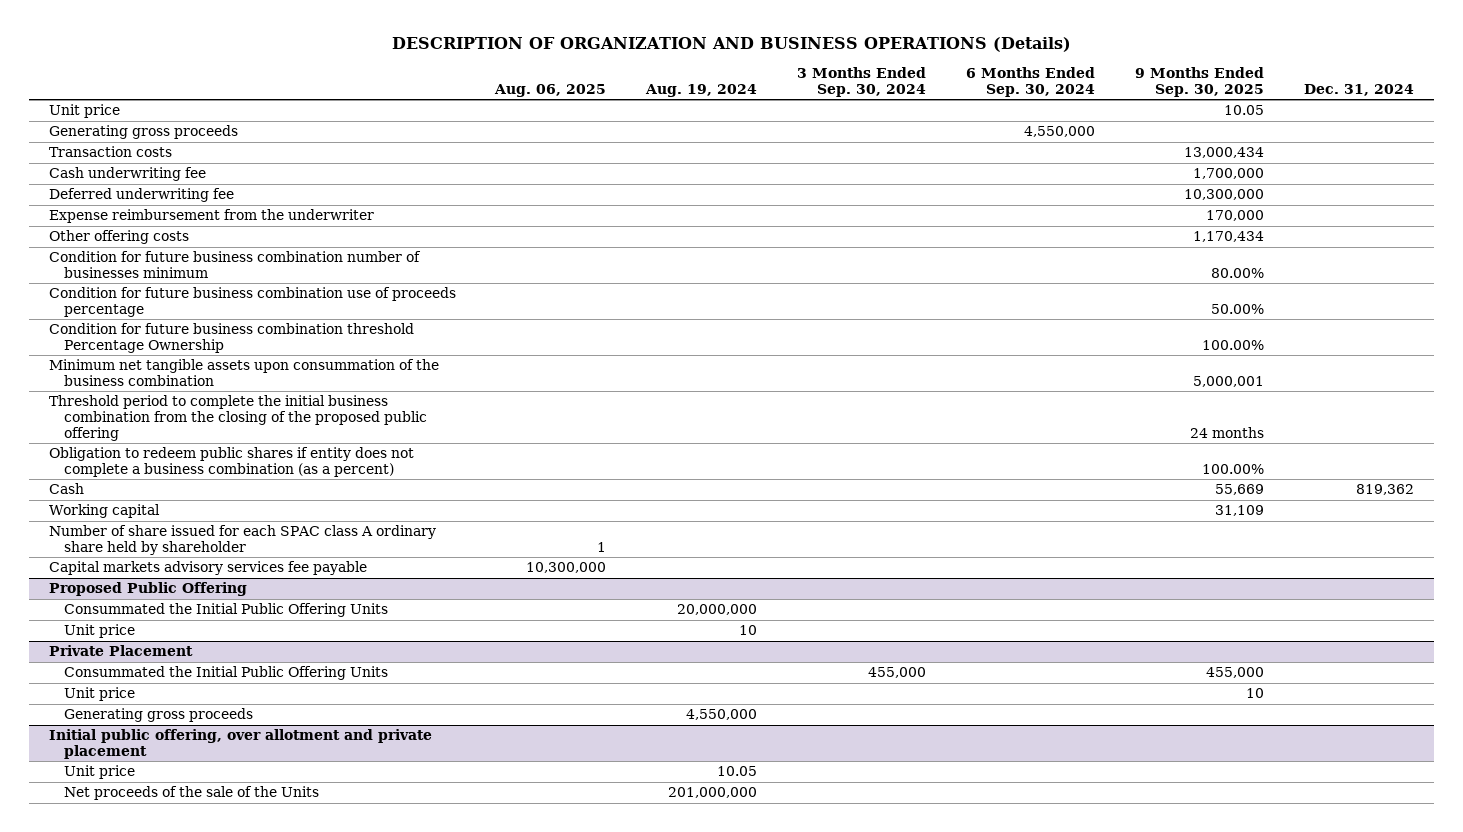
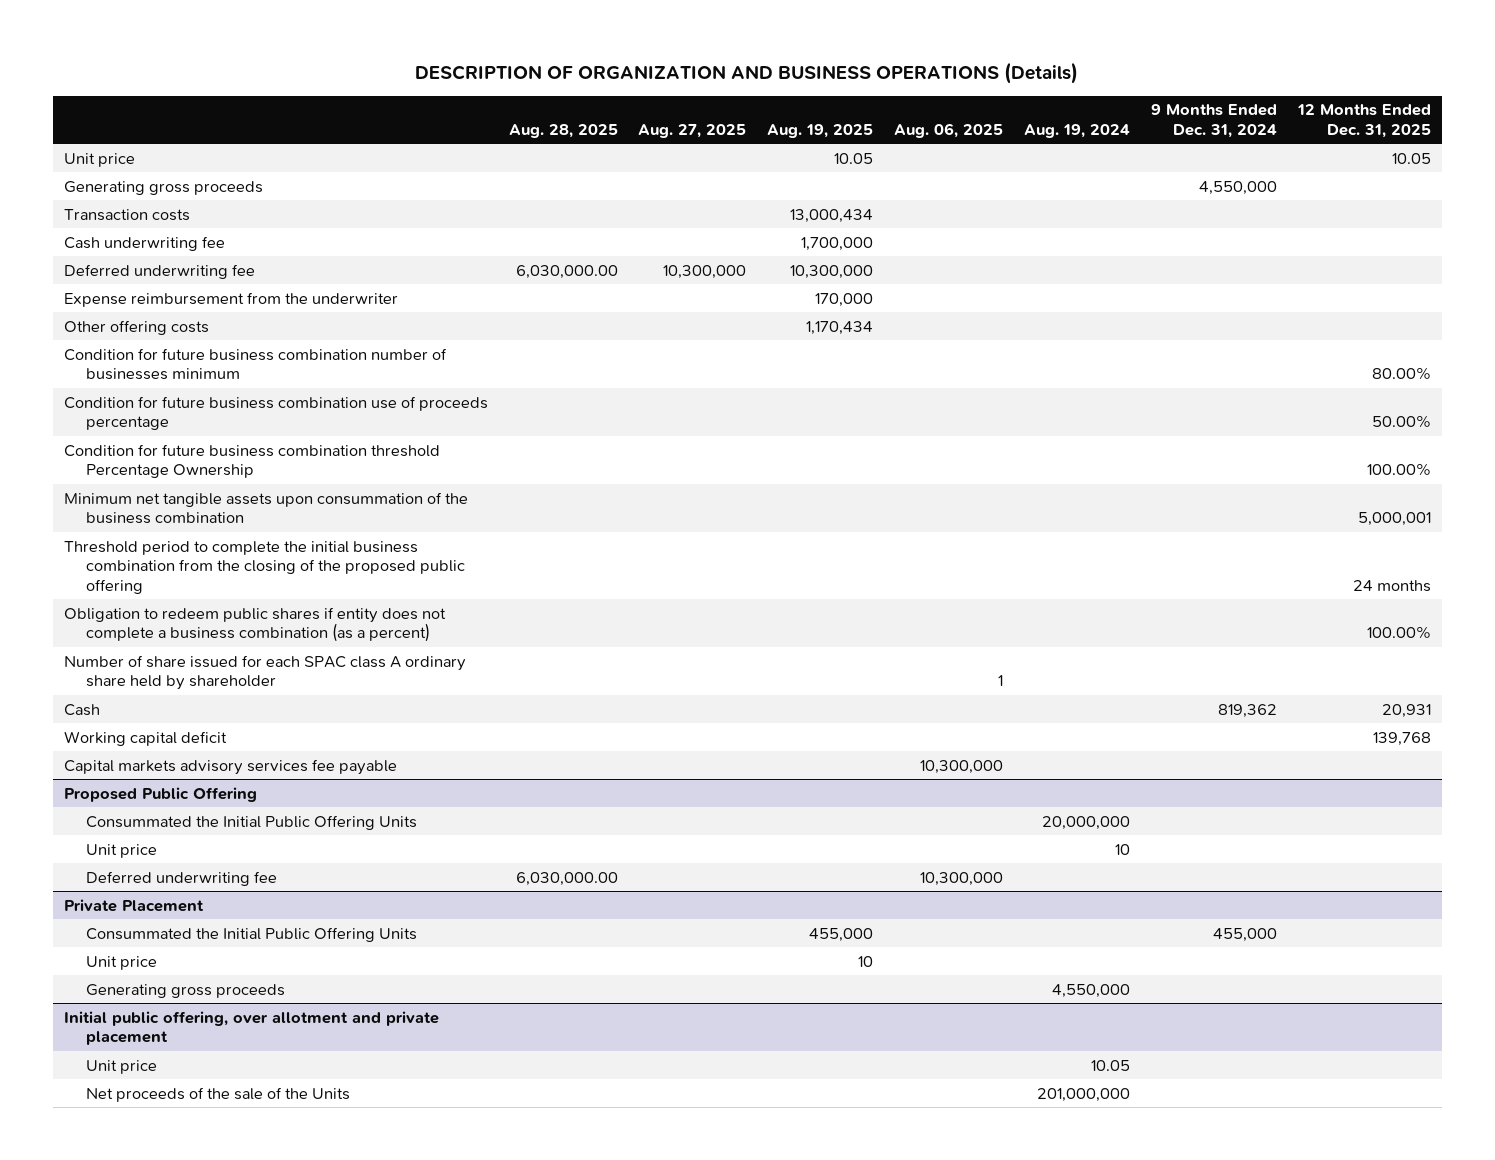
- | Aug. 06, 2025 | Aug. 19, 2024 | 3 Months Ended Sep. 30, 2024 | 6 Months Ended Sep. 30, 2024 | 9 Months Ended Sep. 30, 2025 | Dec. 31, 2024
+ | Aug. 28, 2025 | Aug. 27, 2025 | Aug. 19, 2025 | Aug. 06, 2025 | Aug. 19, 2024 | 9 Months Ended Dec. 31, 2024 | 12 Months Ended Dec. 31, 2025
- Working capital | | | | | 31,109 |
moved down: Cash | | | | | | 819,362 | 20,931
+ Working capital deficit | | | | | | | 139,768
@ Proposed Public Offering
+ Deferred underwriting fee | 6,030,000.00 | | | 10,300,000 | | |

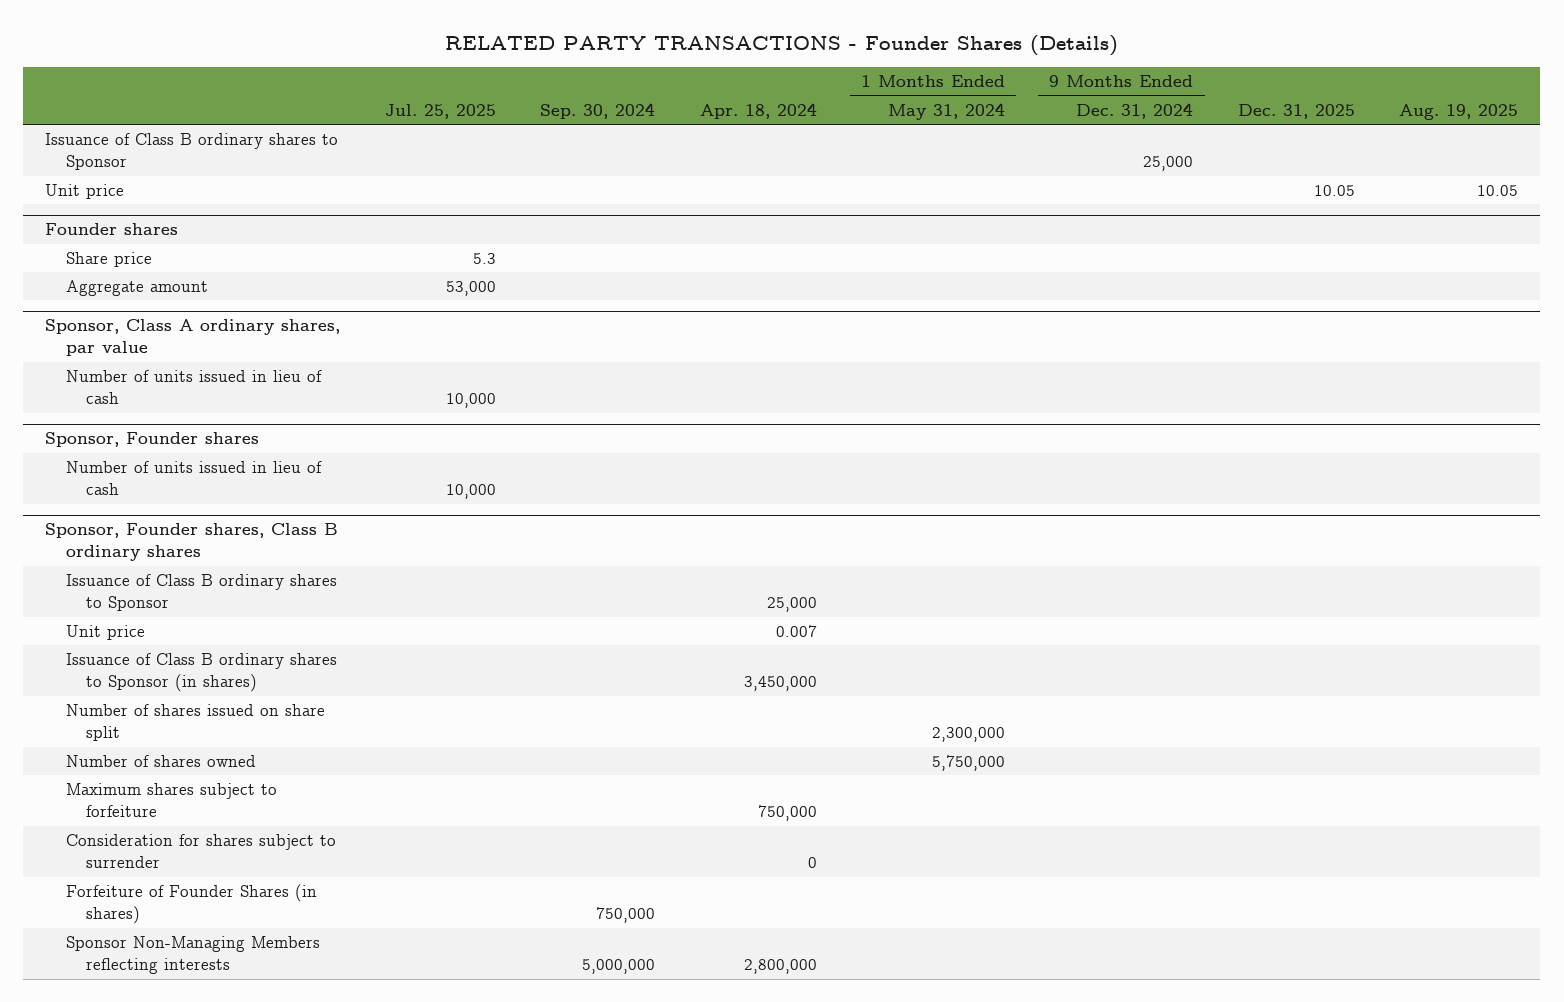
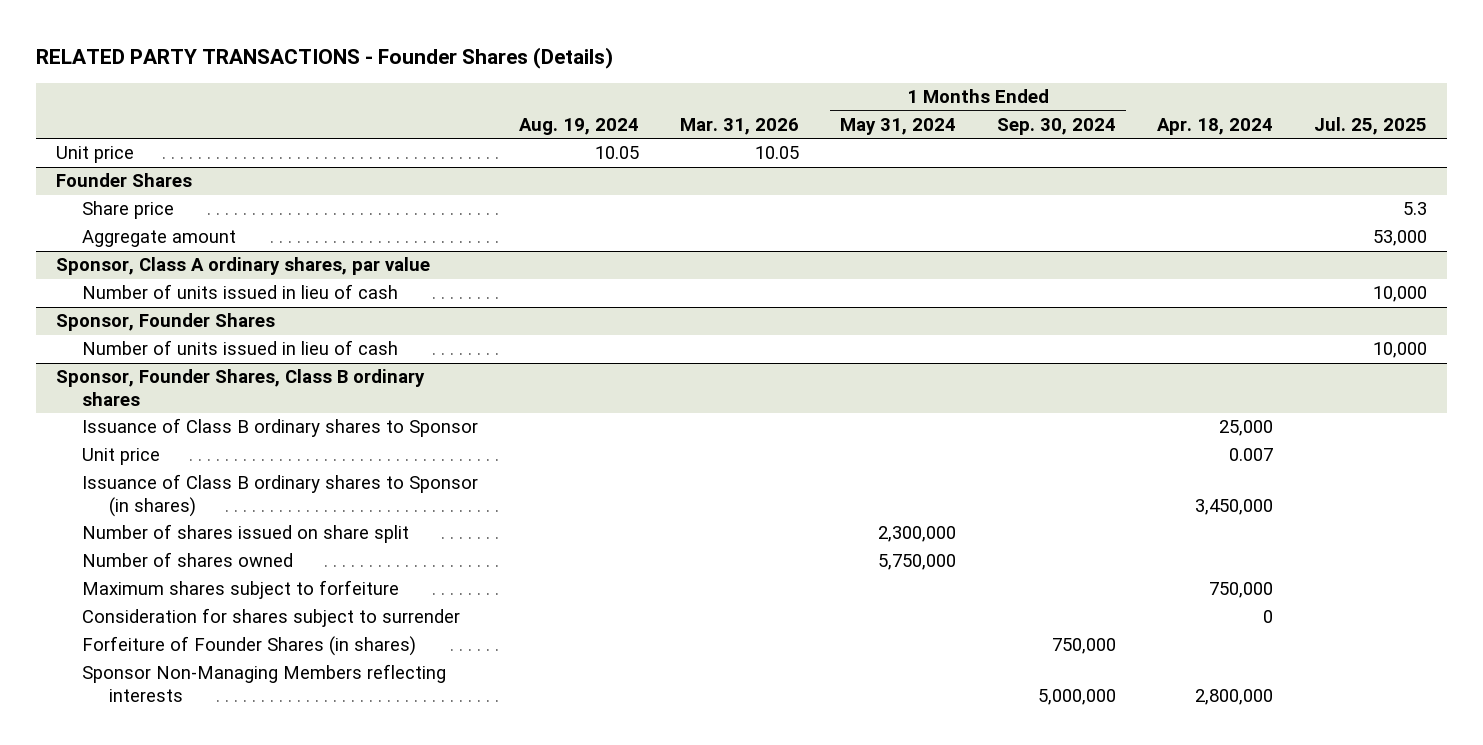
- | Jul. 25, 2025 | Sep. 30, 2024 | Apr. 18, 2024 | 1 Months Ended May 31, 2024 | 9 Months Ended Dec. 31, 2024 | Dec. 31, 2025 | Aug. 19, 2025
+ | Aug. 19, 2024 | Mar. 31, 2026 | 1 Months Ended May 31, 2024 | 1 Months Ended Sep. 30, 2024 | Apr. 18, 2024 | Jul. 25, 2025
- Issuance of Class B ordinary shares to Sponsor | | | | | 25,000 | |
- Founder shares
+ Founder Shares
- Sponsor, Founder shares
+ Sponsor, Founder Shares
- Sponsor, Founder shares, Class B ordinary shares
+ Sponsor, Founder Shares, Class B ordinary shares

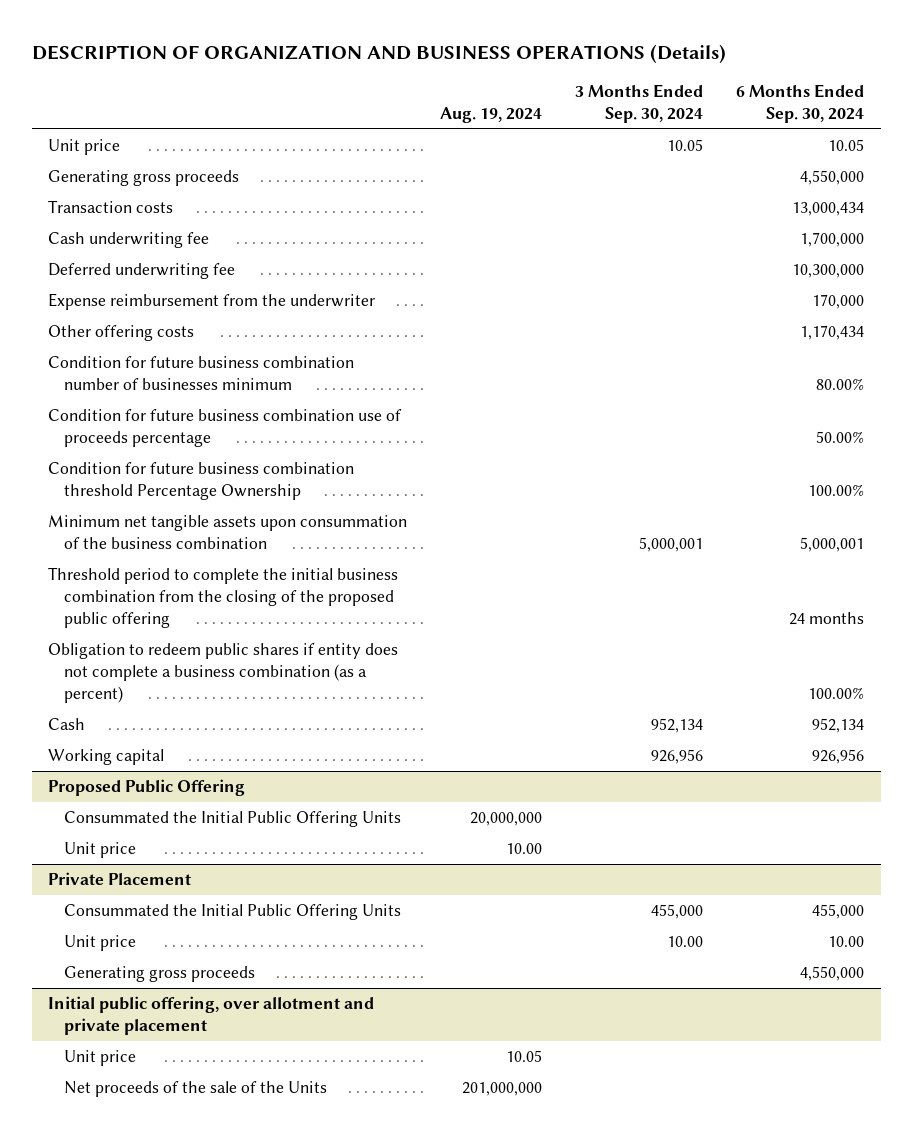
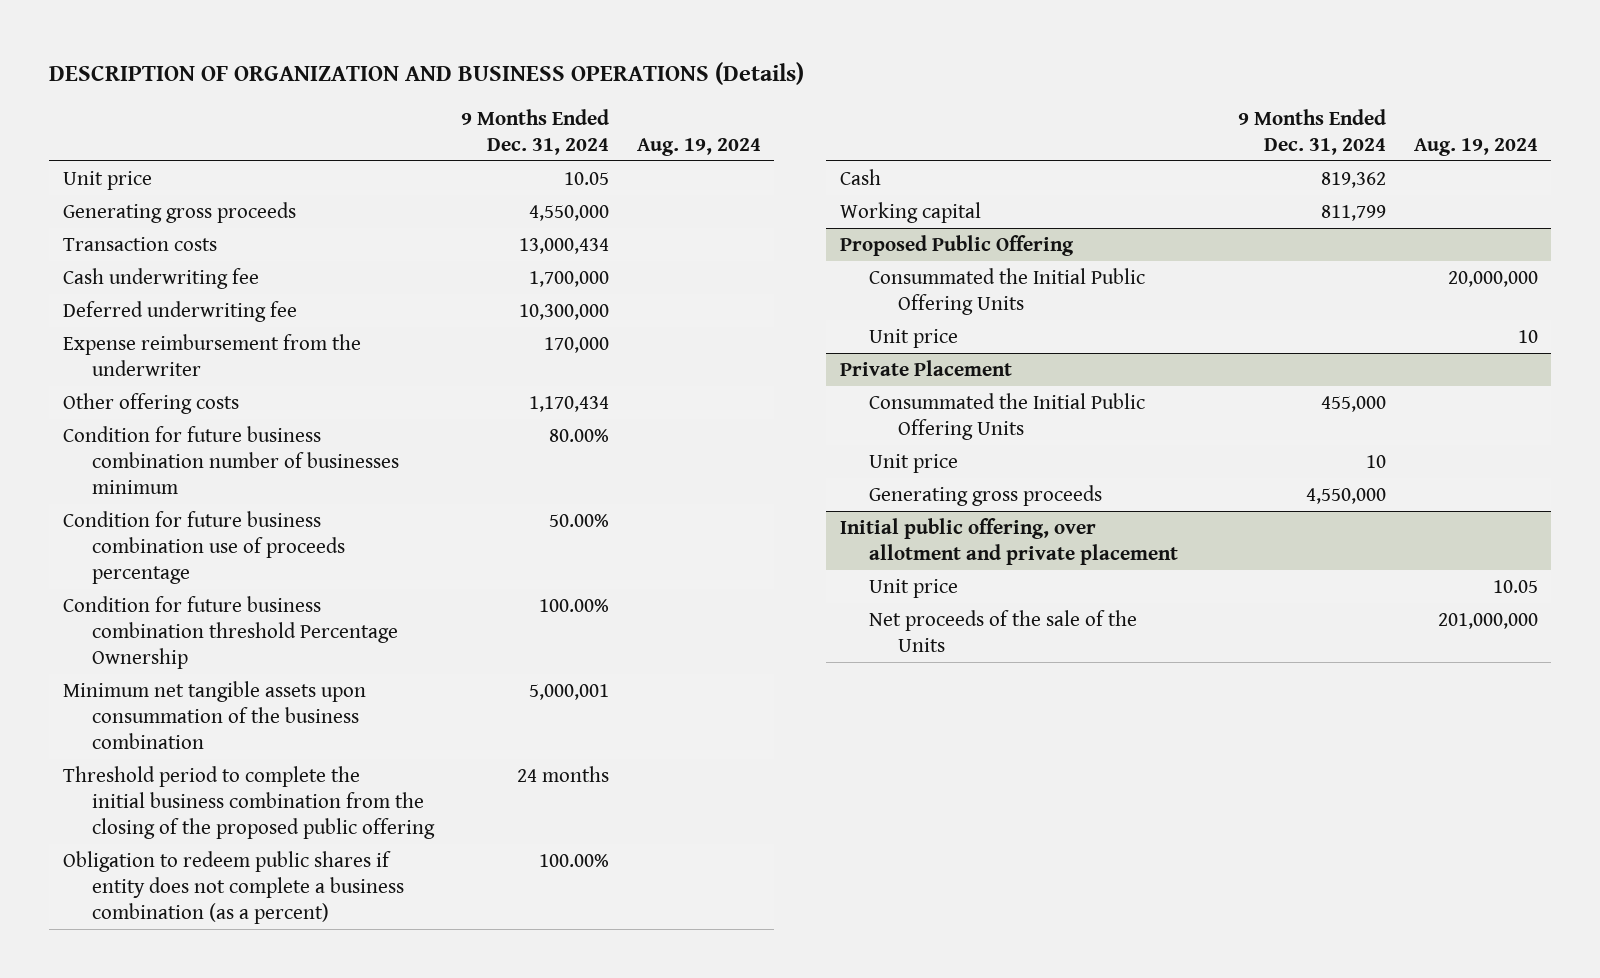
- | Aug. 19, 2024 | 3 Months Ended Sep. 30, 2024 | 6 Months Ended Sep. 30, 2024
+ | 9 Months Ended Dec. 31, 2024 | Aug. 19, 2024
@ Proposed Public Offering
- Unit price | 10.00 | |
+ Unit price | | 10

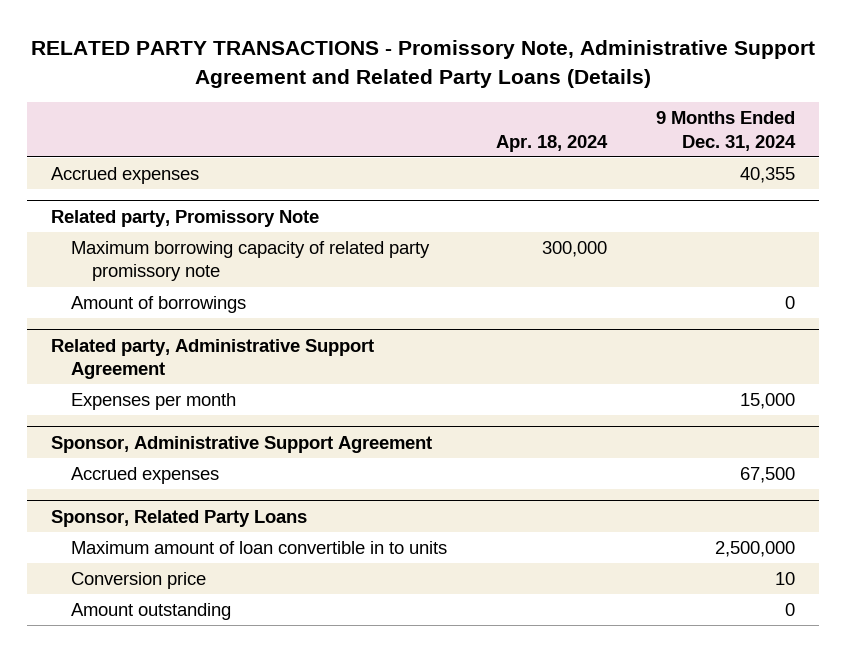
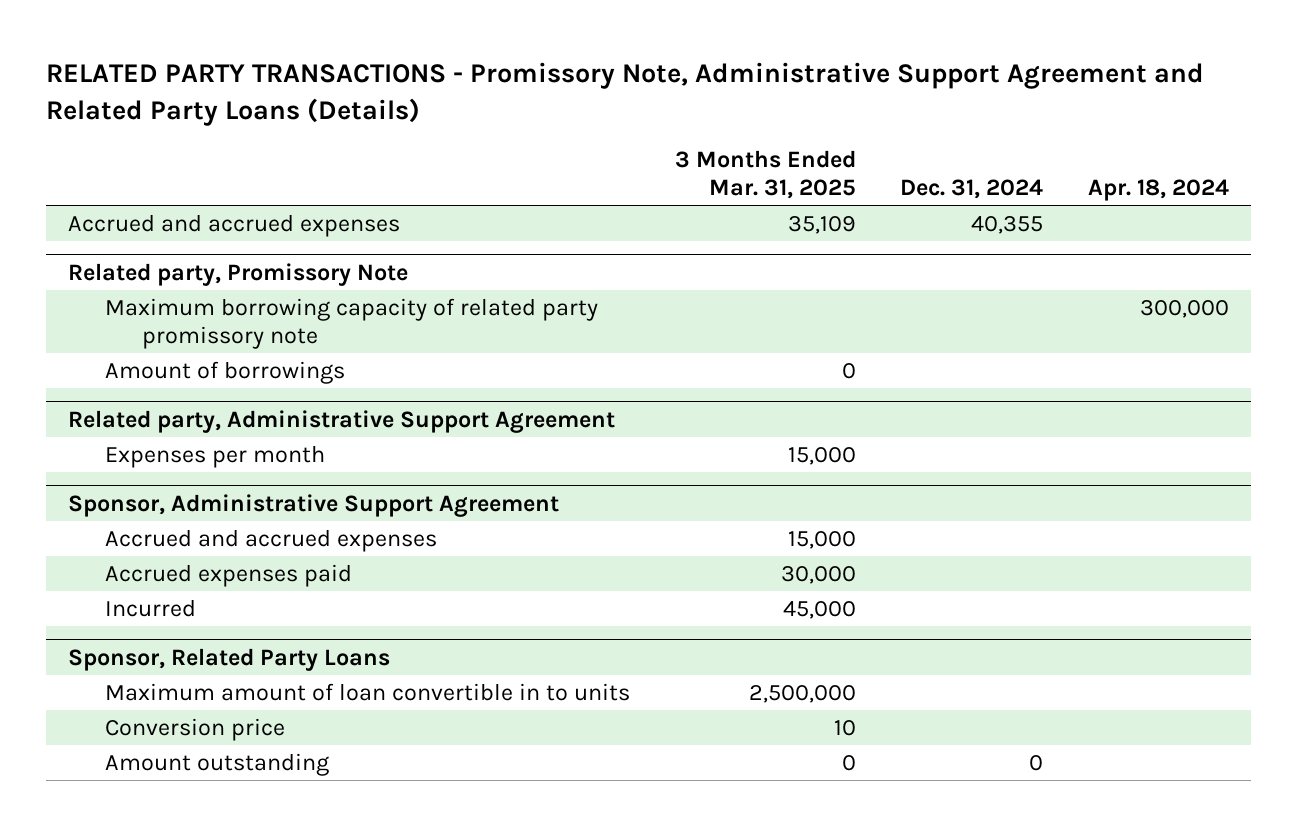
- | Apr. 18, 2024 | 9 Months Ended Dec. 31, 2024
+ | 3 Months Ended Mar. 31, 2025 | Dec. 31, 2024 | Apr. 18, 2024
- Accrued expenses | | 40,355
+ Accrued and accrued expenses | 35,109 | 40,355 |
@ Sponsor, Administrative Support Agreement
- Accrued expenses | | 67,500
+ Accrued and accrued expenses | 15,000 | |
+ Accrued expenses paid | 30,000 | |
+ Incurred | 45,000 | |

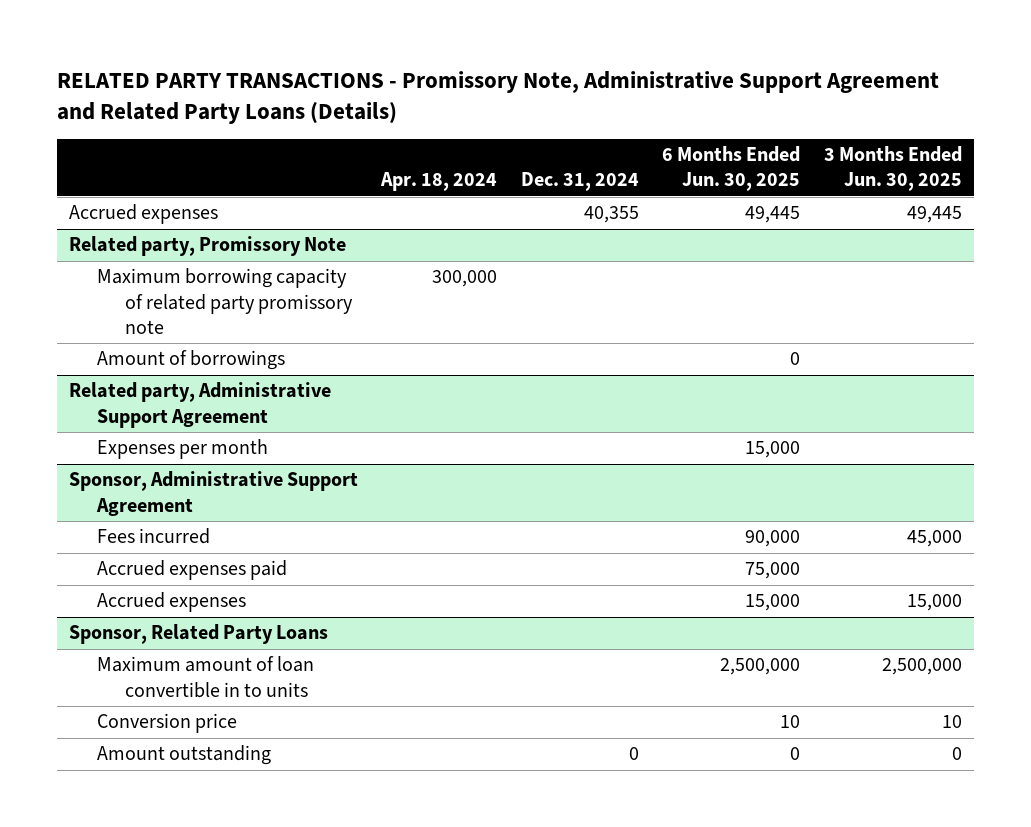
- | 3 Months Ended Mar. 31, 2025 | Dec. 31, 2024 | Apr. 18, 2024
+ | Apr. 18, 2024 | Dec. 31, 2024 | 6 Months Ended Jun. 30, 2025 | 3 Months Ended Jun. 30, 2025
- Accrued and accrued expenses | 35,109 | 40,355 |
+ Accrued expenses | | 40,355 | 49,445 | 49,445
@ Sponsor, Administrative Support Agreement
- Accrued and accrued expenses | 15,000 | |
+ Fees incurred | | | 90,000 | 45,000
- Incurred | 45,000 | |
+ Accrued expenses | | | 15,000 | 15,000

